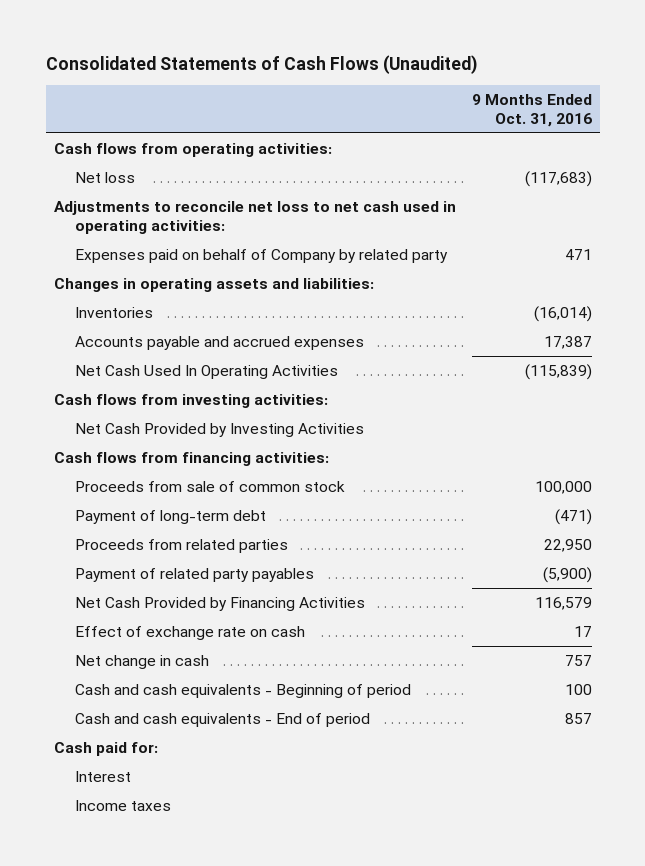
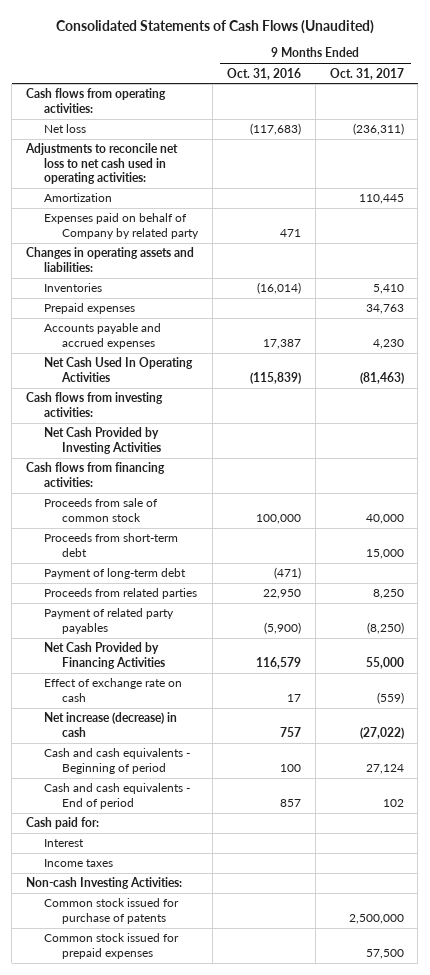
- | 9 Months Ended Oct. 31, 2016
+ | 9 Months Ended Oct. 31, 2016 | 9 Months Ended Oct. 31, 2017
+ Amortization | | 110,445
+ Prepaid expenses | | 34,763
+ Proceeds from short-term debt | | 15,000
- Net change in cash | 757
+ Net increase (decrease) in cash | 757 | (27,022)
+ Non-cash Investing Activities:
+ Common stock issued for purchase of patents | | 2,500,000
+ Common stock issued for prepaid expenses | | 57,500

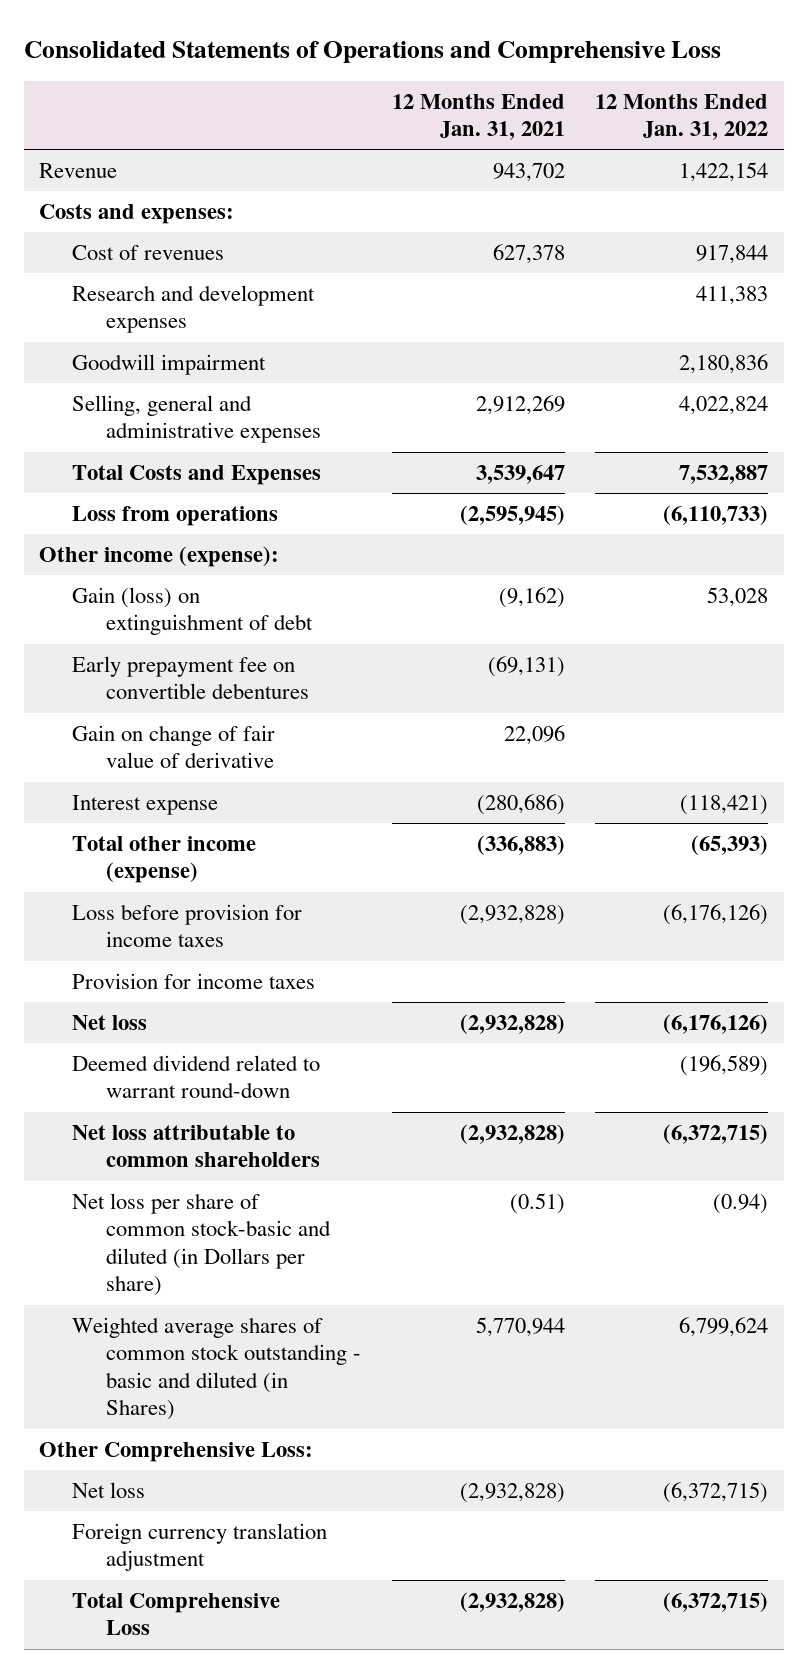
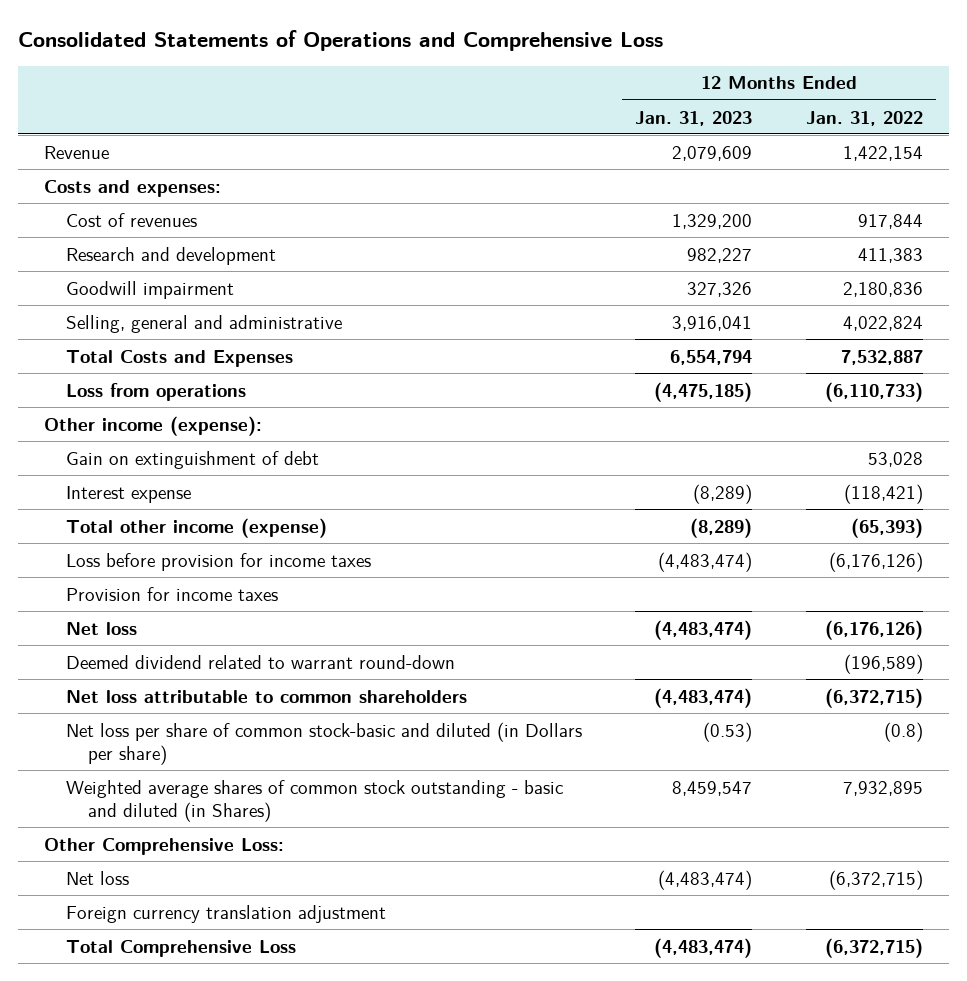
- | 12 Months Ended Jan. 31, 2021 | 12 Months Ended Jan. 31, 2022
+ | 12 Months Ended Jan. 31, 2023 | 12 Months Ended Jan. 31, 2022
- Research and development expenses | | 411,383
+ Research and development | 982,227 | 411,383
- Selling, general and administrative expenses | 2,912,269 | 4,022,824
+ Selling, general and administrative | 3,916,041 | 4,022,824
- Gain (loss) on extinguishment of debt | (9,162) | 53,028
- Early prepayment fee on convertible debentures | (69,131) |
- Gain on change of fair value of derivative | 22,096 |
+ Gain on extinguishment of debt | | 53,028
- Net loss per share of common stock-basic and diluted (in Dollars per share) | (0.51) | (0.94)
- Weighted average shares of common stock outstanding - basic and diluted (in Shares) | 5,770,944 | 6,799,624
+ Net loss per share of common stock-basic and diluted (in Dollars per share) | (0.53) | (0.8)
+ Weighted average shares of common stock outstanding - basic and diluted (in Shares) | 8,459,547 | 7,932,895

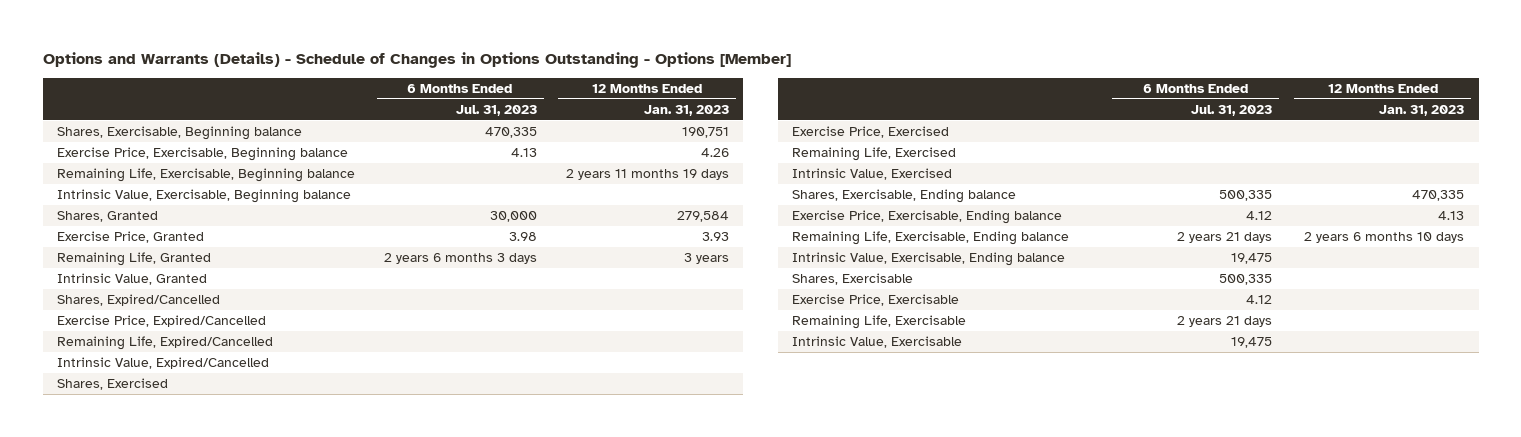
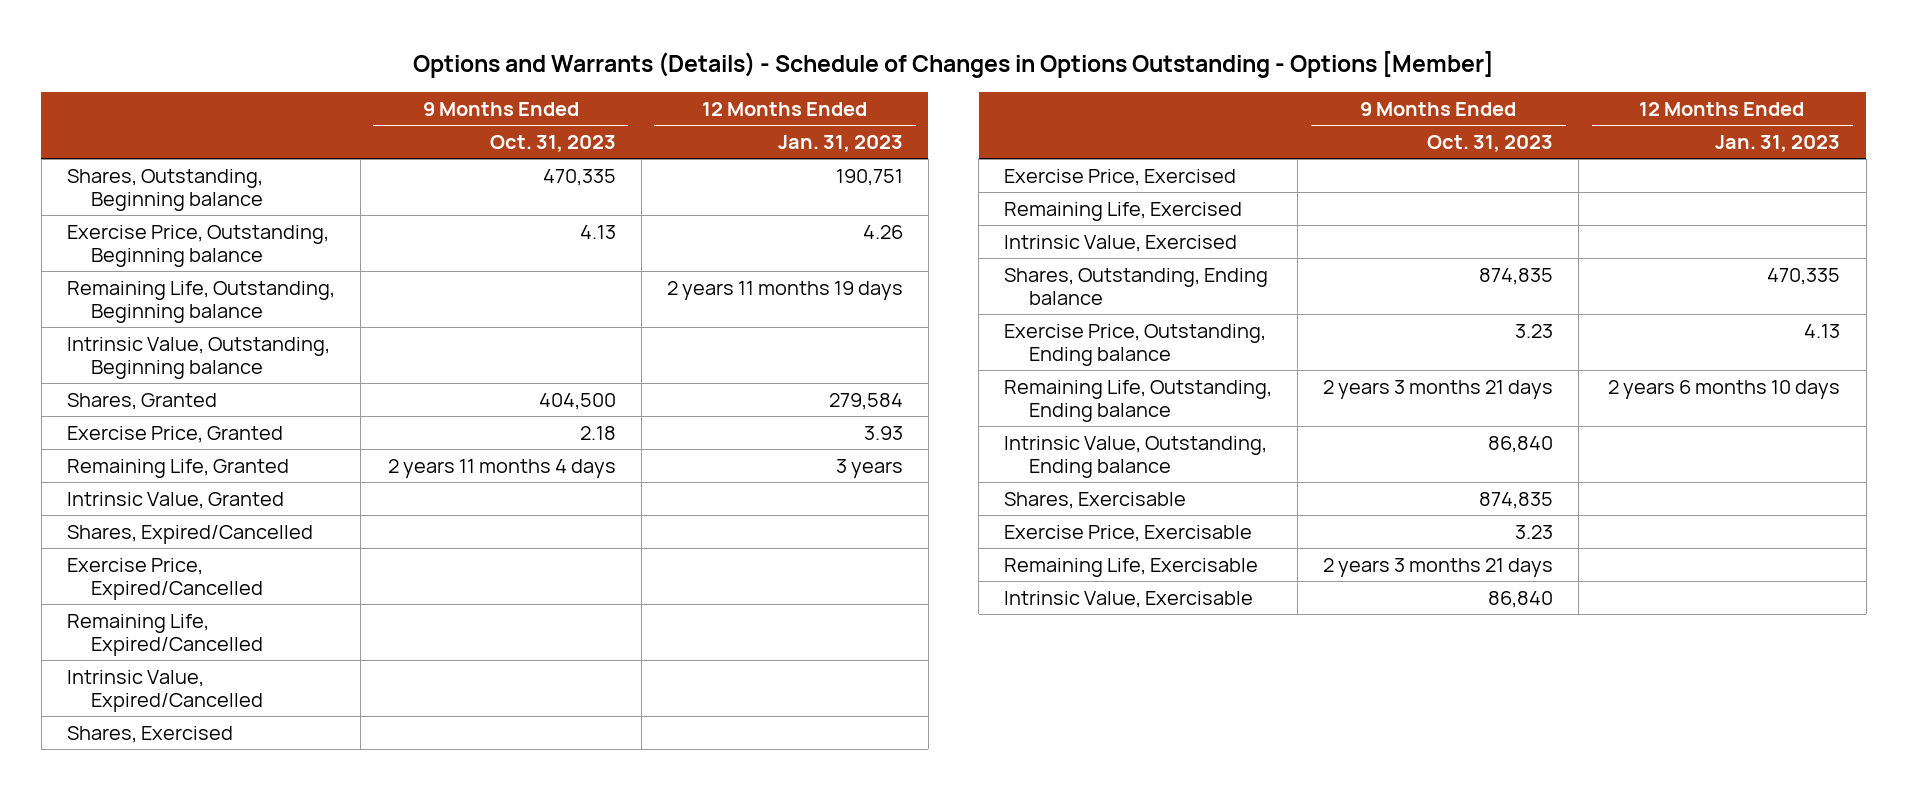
- | 6 Months Ended Jul. 31, 2023 | 12 Months Ended Jan. 31, 2023
+ | 9 Months Ended Oct. 31, 2023 | 12 Months Ended Jan. 31, 2023
- Shares, Exercisable, Beginning balance | 470,335 | 190,751
- Exercise Price, Exercisable, Beginning balance | 4.13 | 4.26
- Remaining Life, Exercisable, Beginning balance | | 2 years 11 months 19 days
- Intrinsic Value, Exercisable, Beginning balance
+ Shares, Outstanding, Beginning balance | 470,335 | 190,751
+ Exercise Price, Outstanding, Beginning balance | 4.13 | 4.26
+ Remaining Life, Outstanding, Beginning balance | | 2 years 11 months 19 days
+ Intrinsic Value, Outstanding, Beginning balance
- Shares, Exercisable, Ending balance | 500,335 | 470,335
- Exercise Price, Exercisable, Ending balance | 4.12 | 4.13
- Remaining Life, Exercisable, Ending balance | 2 years 21 days | 2 years 6 months 10 days
- Intrinsic Value, Exercisable, Ending balance | 19,475 |
+ Shares, Outstanding, Ending balance | 874,835 | 470,335
+ Exercise Price, Outstanding, Ending balance | 3.23 | 4.13
+ Remaining Life, Outstanding, Ending balance | 2 years 3 months 21 days | 2 years 6 months 10 days
+ Intrinsic Value, Outstanding, Ending balance | 86,840 |

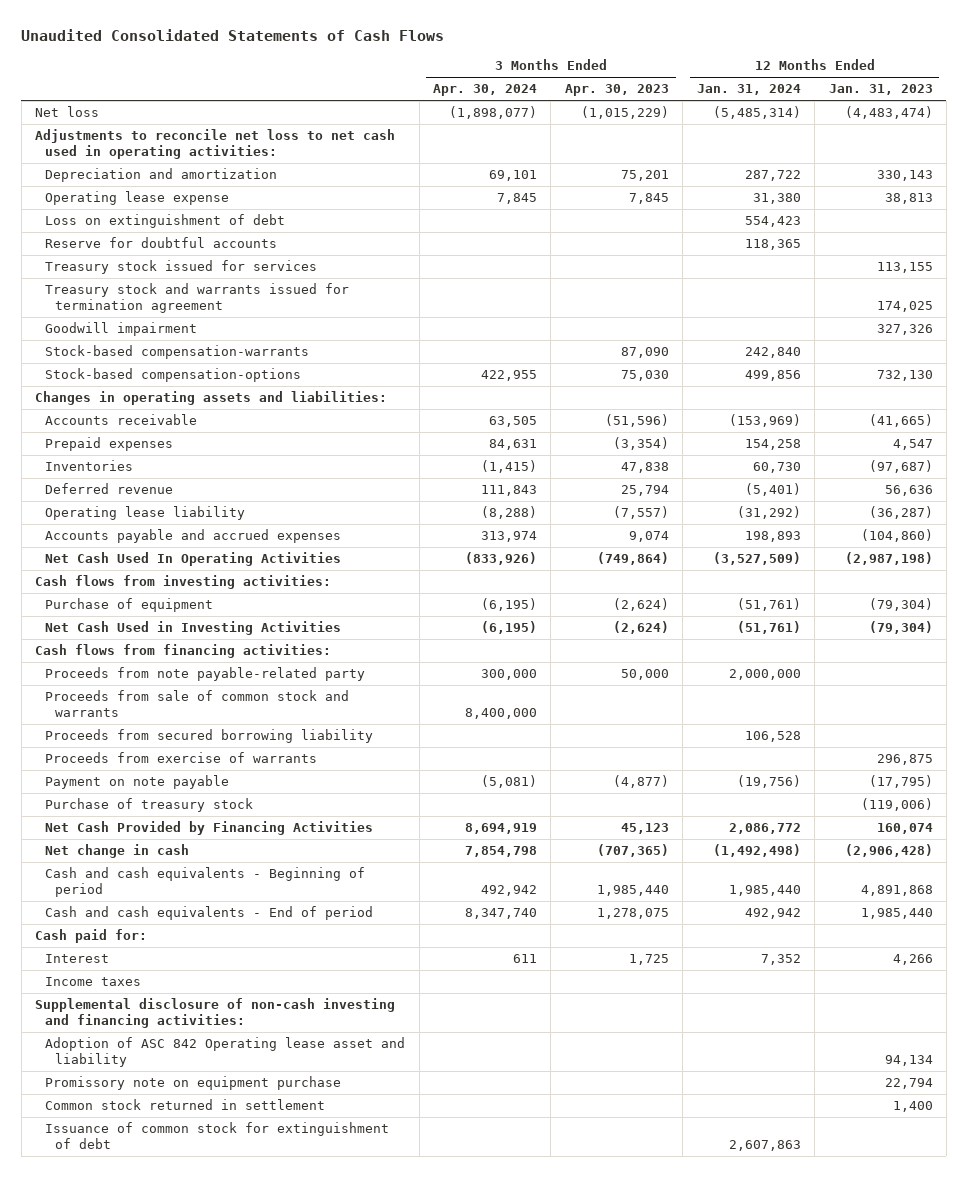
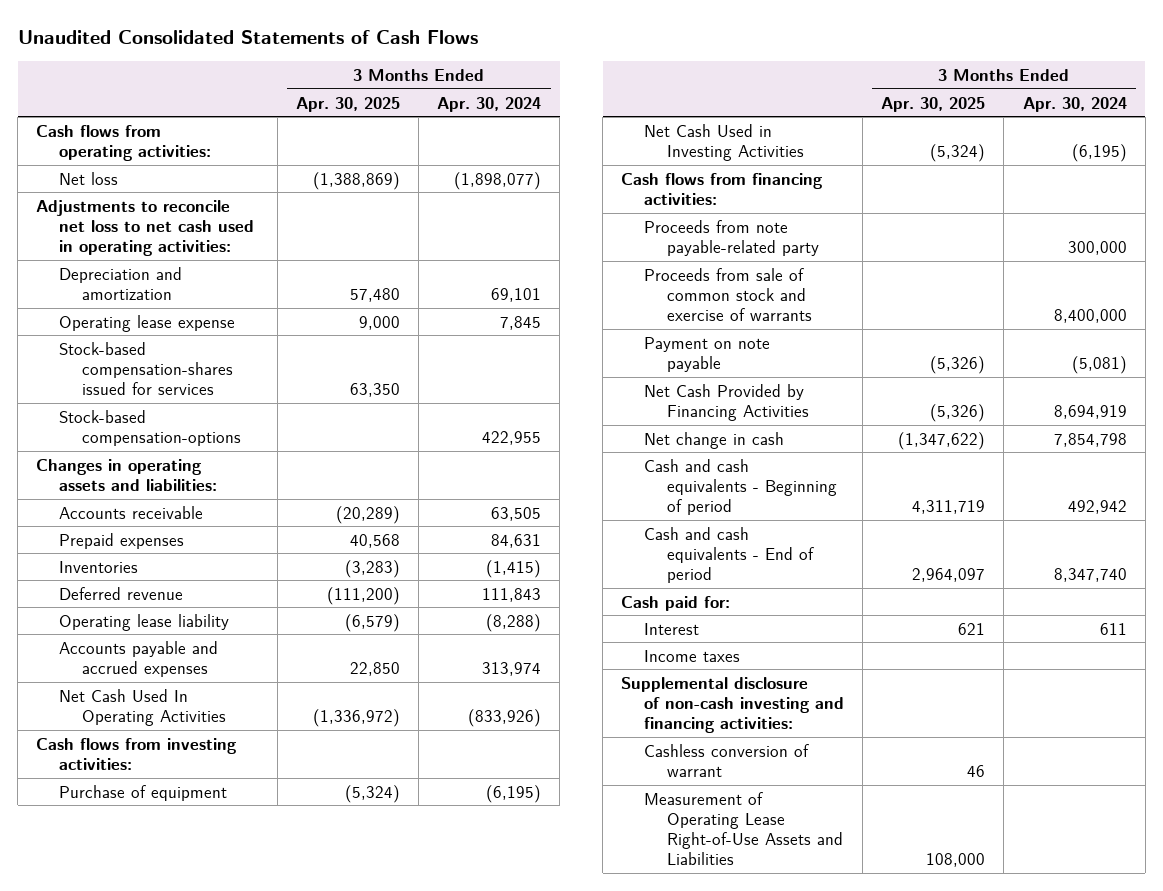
- | 3 Months Ended Apr. 30, 2024 | 3 Months Ended Apr. 30, 2023 | 12 Months Ended Jan. 31, 2024 | 12 Months Ended Jan. 31, 2023
+ | 3 Months Ended Apr. 30, 2025 | 3 Months Ended Apr. 30, 2024
+ Cash flows from operating activities:
- Loss on extinguishment of debt | | | 554,423 |
- Reserve for doubtful accounts | | | 118,365 |
- Treasury stock issued for services | | | | 113,155
- Treasury stock and warrants issued for termination agreement | | | | 174,025
- Goodwill impairment | | | | 327,326
- Stock-based compensation-warrants | | 87,090 | 242,840 |
+ Stock-based compensation-shares issued for services | 63,350 |
- Proceeds from sale of common stock and warrants | 8,400,000 | | |
- Proceeds from secured borrowing liability | | | 106,528 |
- Proceeds from exercise of warrants | | | | 296,875
+ Proceeds from sale of common stock and exercise of warrants | | 8,400,000
- Purchase of treasury stock | | | | (119,006)
- Adoption of ASC 842 Operating lease asset and liability | | | | 94,134
- Promissory note on equipment purchase | | | | 22,794
- Common stock returned in settlement | | | | 1,400
- Issuance of common stock for extinguishment of debt | | | 2,607,863 |
+ Cashless conversion of warrant | 46 |
+ Measurement of Operating Lease Right-of-Use Assets and Liabilities | 108,000 |

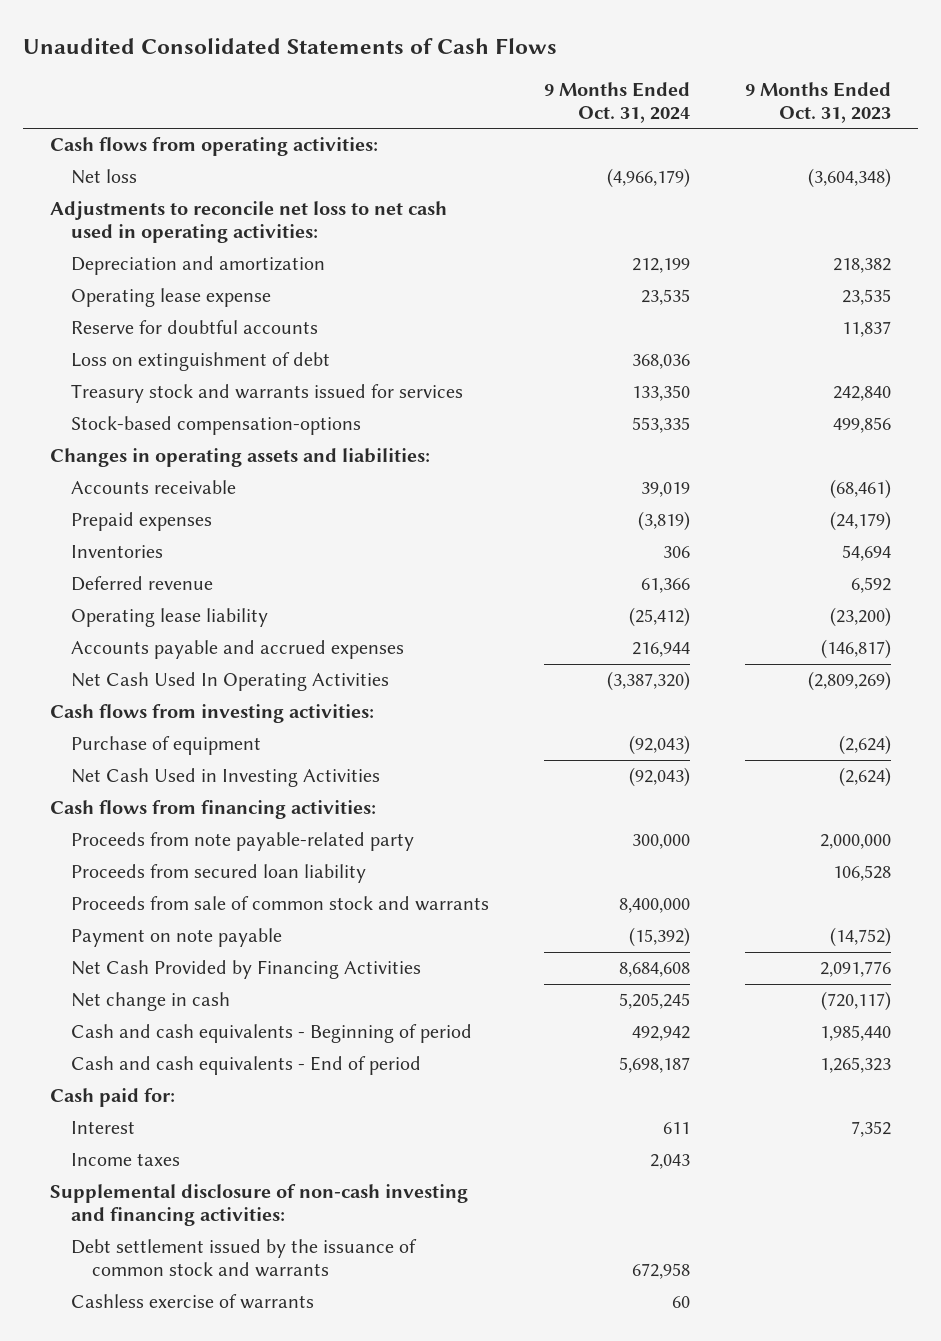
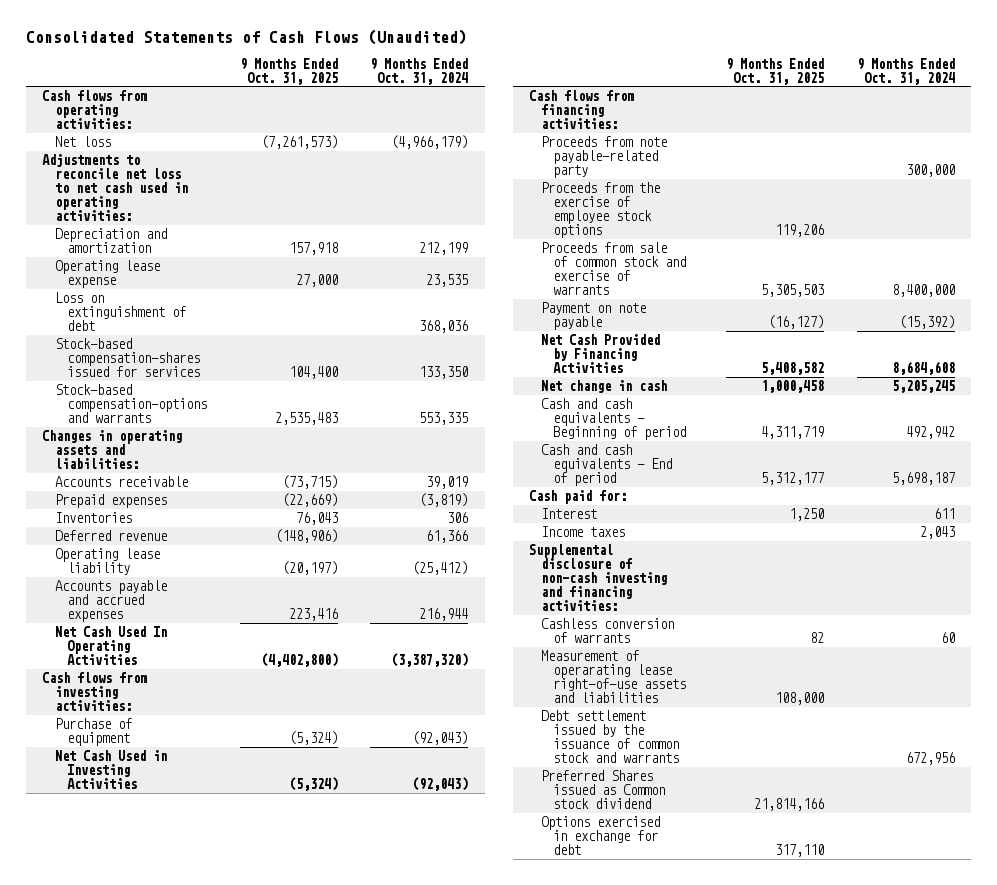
- Unaudited Consolidated Statements of Cash Flows
+ Consolidated Statements of Cash Flows (Unaudited)
- | 9 Months Ended Oct. 31, 2024 | 9 Months Ended Oct. 31, 2023
+ | 9 Months Ended Oct. 31, 2025 | 9 Months Ended Oct. 31, 2024
- Reserve for doubtful accounts | | 11,837
- Treasury stock and warrants issued for services | 133,350 | 242,840
- Stock-based compensation-options | 553,335 | 499,856
+ Stock-based compensation-shares issued for services | 104,400 | 133,350
+ Stock-based compensation-options and warrants | 2,535,483 | 553,335
- Proceeds from secured loan liability | | 106,528
- Proceeds from sale of common stock and warrants | 8,400,000 |
+ Proceeds from the exercise of employee stock options | 119,206 |
+ Proceeds from sale of common stock and exercise of warrants | 5,305,503 | 8,400,000
- Debt settlement issued by the issuance of common stock and warrants | 672,958 |
- Cashless exercise of warrants | 60 |
+ Cashless conversion of warrants | 82 | 60
+ Measurement of operarating lease right-of-use assets and liabilities | 108,000 |
+ Debt settlement issued by the issuance of common stock and warrants | | 672,956
+ Preferred Shares issued as Common stock dividend | 21,814,166 |
+ Options exercised in exchange for debt | 317,110 |

